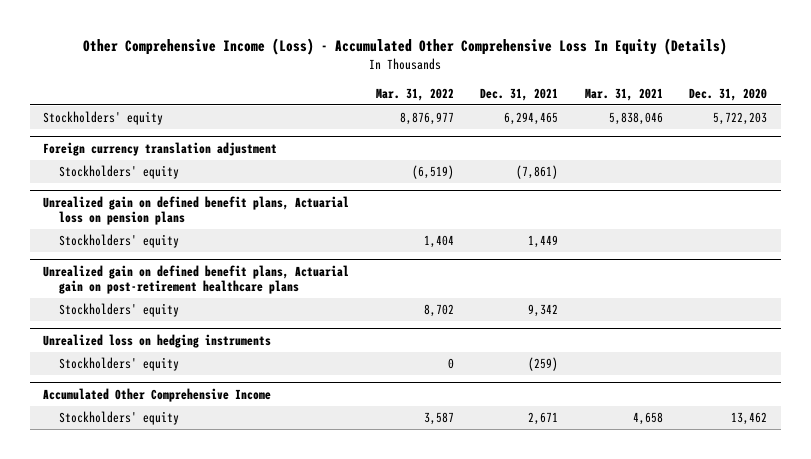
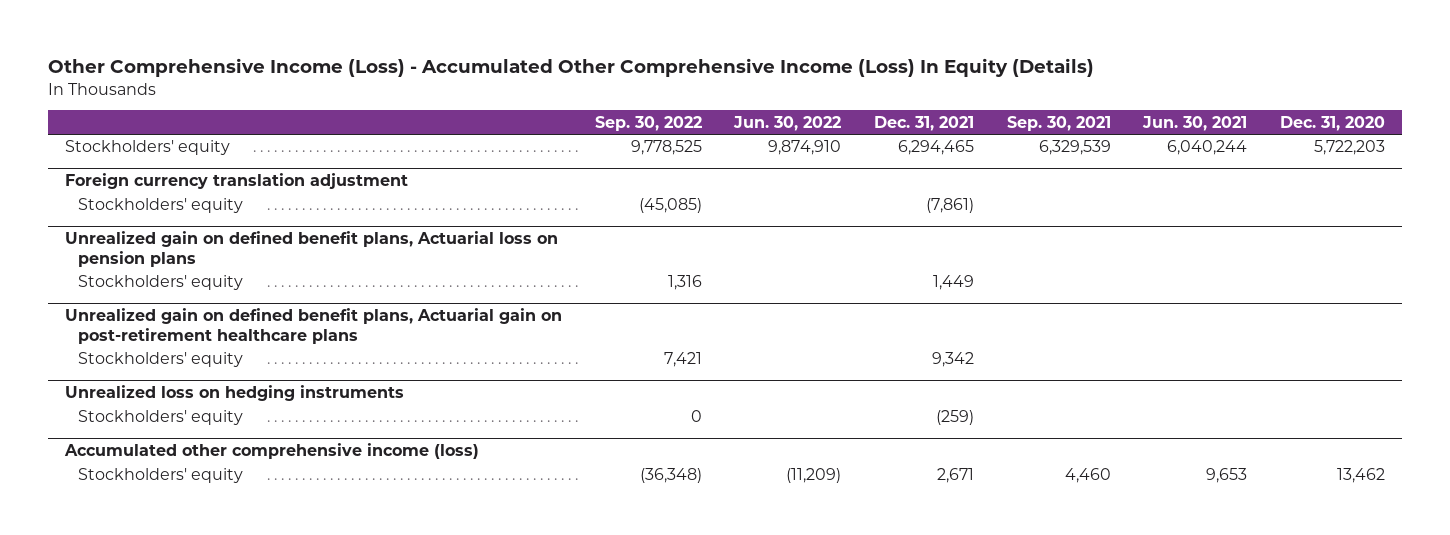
- Other Comprehensive Income (Loss) - Accumulated Other Comprehensive Loss In Equity (Details)
+ Other Comprehensive Income (Loss) - Accumulated Other Comprehensive Income (Loss) In Equity (Details)
- | Mar. 31, 2022 | Dec. 31, 2021 | Mar. 31, 2021 | Dec. 31, 2020
+ | Sep. 30, 2022 | Jun. 30, 2022 | Dec. 31, 2021 | Sep. 30, 2021 | Jun. 30, 2021 | Dec. 31, 2020
- Accumulated Other Comprehensive Income
+ Accumulated other comprehensive income (loss)

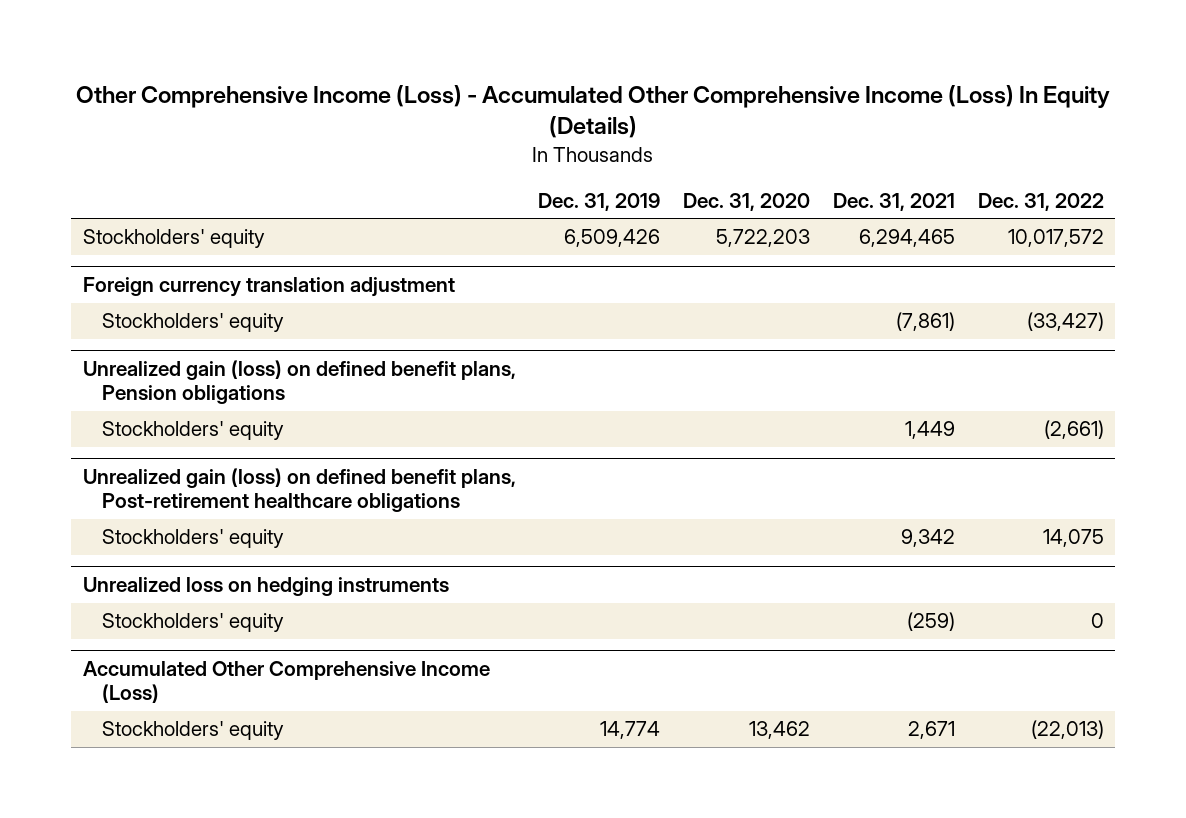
- | Sep. 30, 2022 | Jun. 30, 2022 | Dec. 31, 2021 | Sep. 30, 2021 | Jun. 30, 2021 | Dec. 31, 2020
+ | Dec. 31, 2019 | Dec. 31, 2020 | Dec. 31, 2021 | Dec. 31, 2022
- Unrealized gain on defined benefit plans, Actuarial loss on pension plans
+ Unrealized gain (loss) on defined benefit plans, Pension obligations
- Unrealized gain on defined benefit plans, Actuarial gain on post-retirement healthcare plans
+ Unrealized gain (loss) on defined benefit plans, Post-retirement healthcare obligations
- Accumulated other comprehensive income (loss)
+ Accumulated Other Comprehensive Income (Loss)

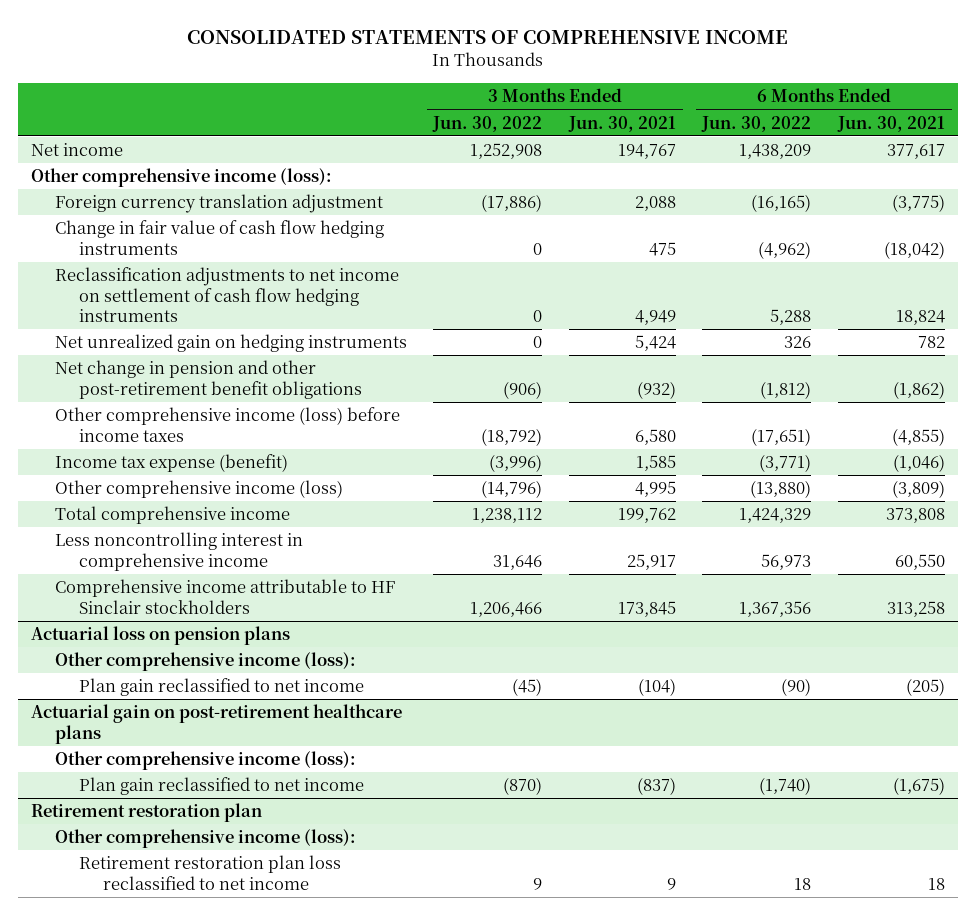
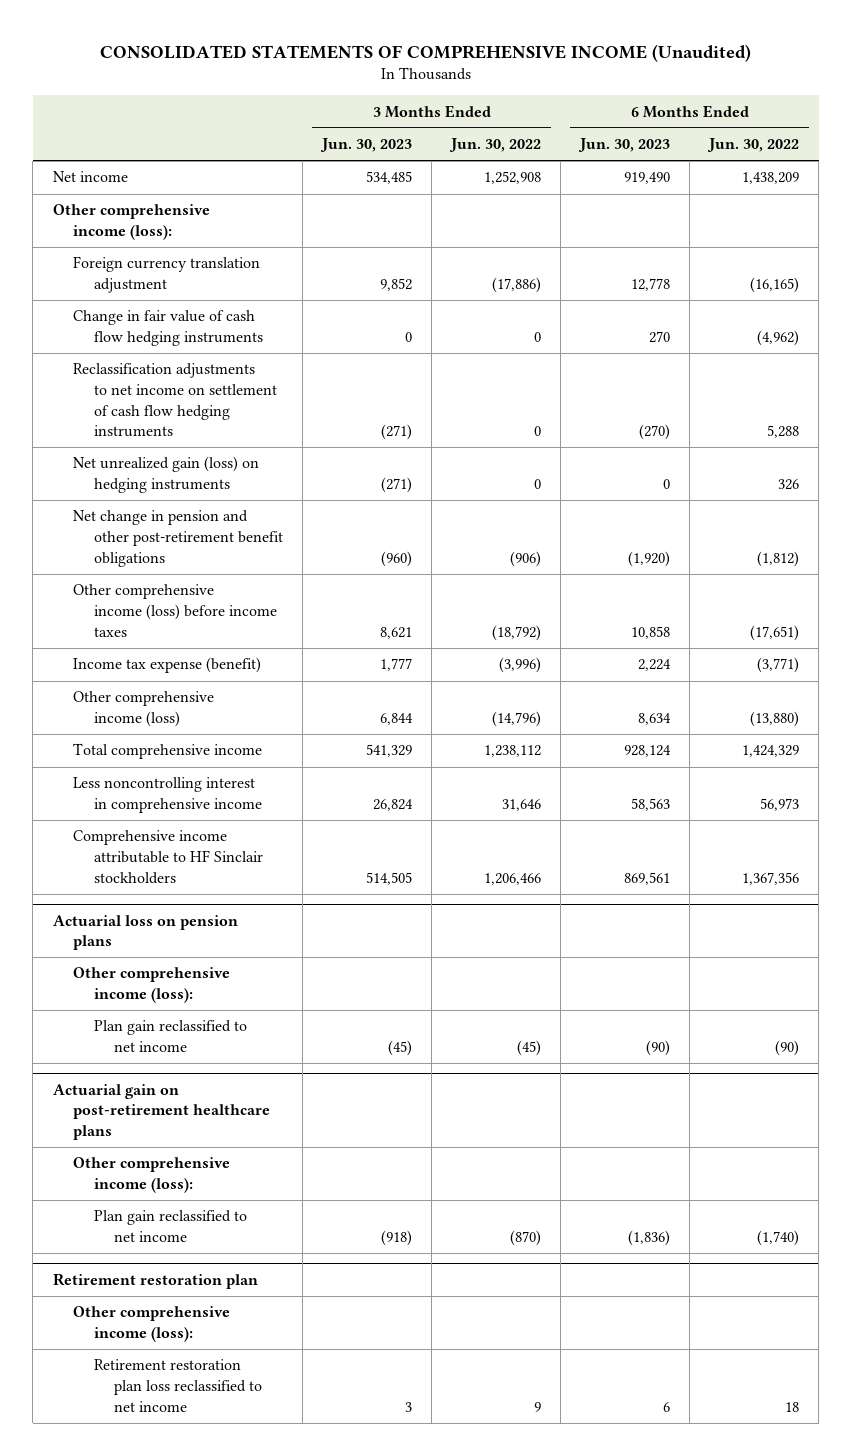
- CONSOLIDATED STATEMENTS OF COMPREHENSIVE INCOME
+ CONSOLIDATED STATEMENTS OF COMPREHENSIVE INCOME (Unaudited)
- | 3 Months Ended Jun. 30, 2022 | 3 Months Ended Jun. 30, 2021 | 6 Months Ended Jun. 30, 2022 | 6 Months Ended Jun. 30, 2021
+ | 3 Months Ended Jun. 30, 2023 | 3 Months Ended Jun. 30, 2022 | 6 Months Ended Jun. 30, 2023 | 6 Months Ended Jun. 30, 2022
- Net unrealized gain on hedging instruments | 0 | 5,424 | 326 | 782
+ Net unrealized gain (loss) on hedging instruments | (271) | 0 | 0 | 326

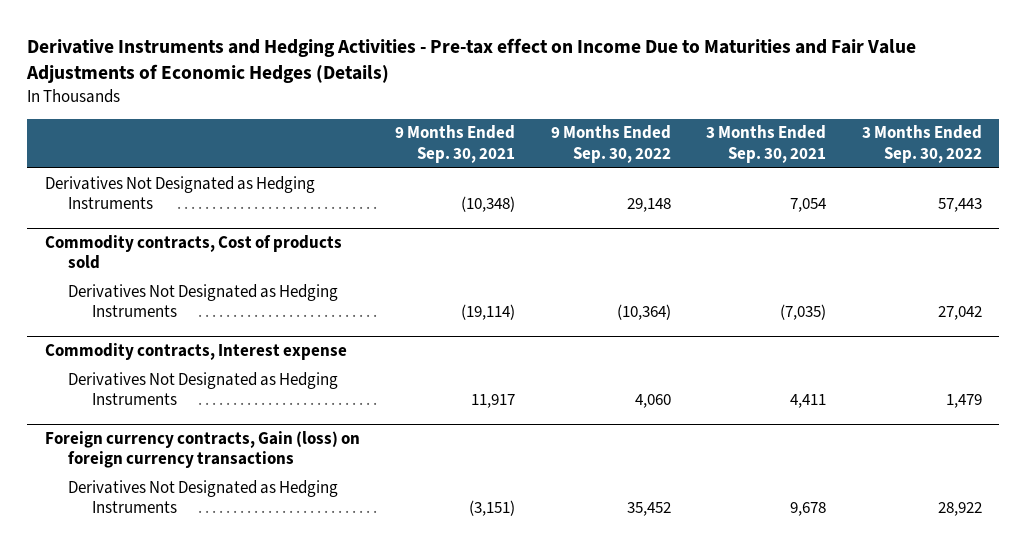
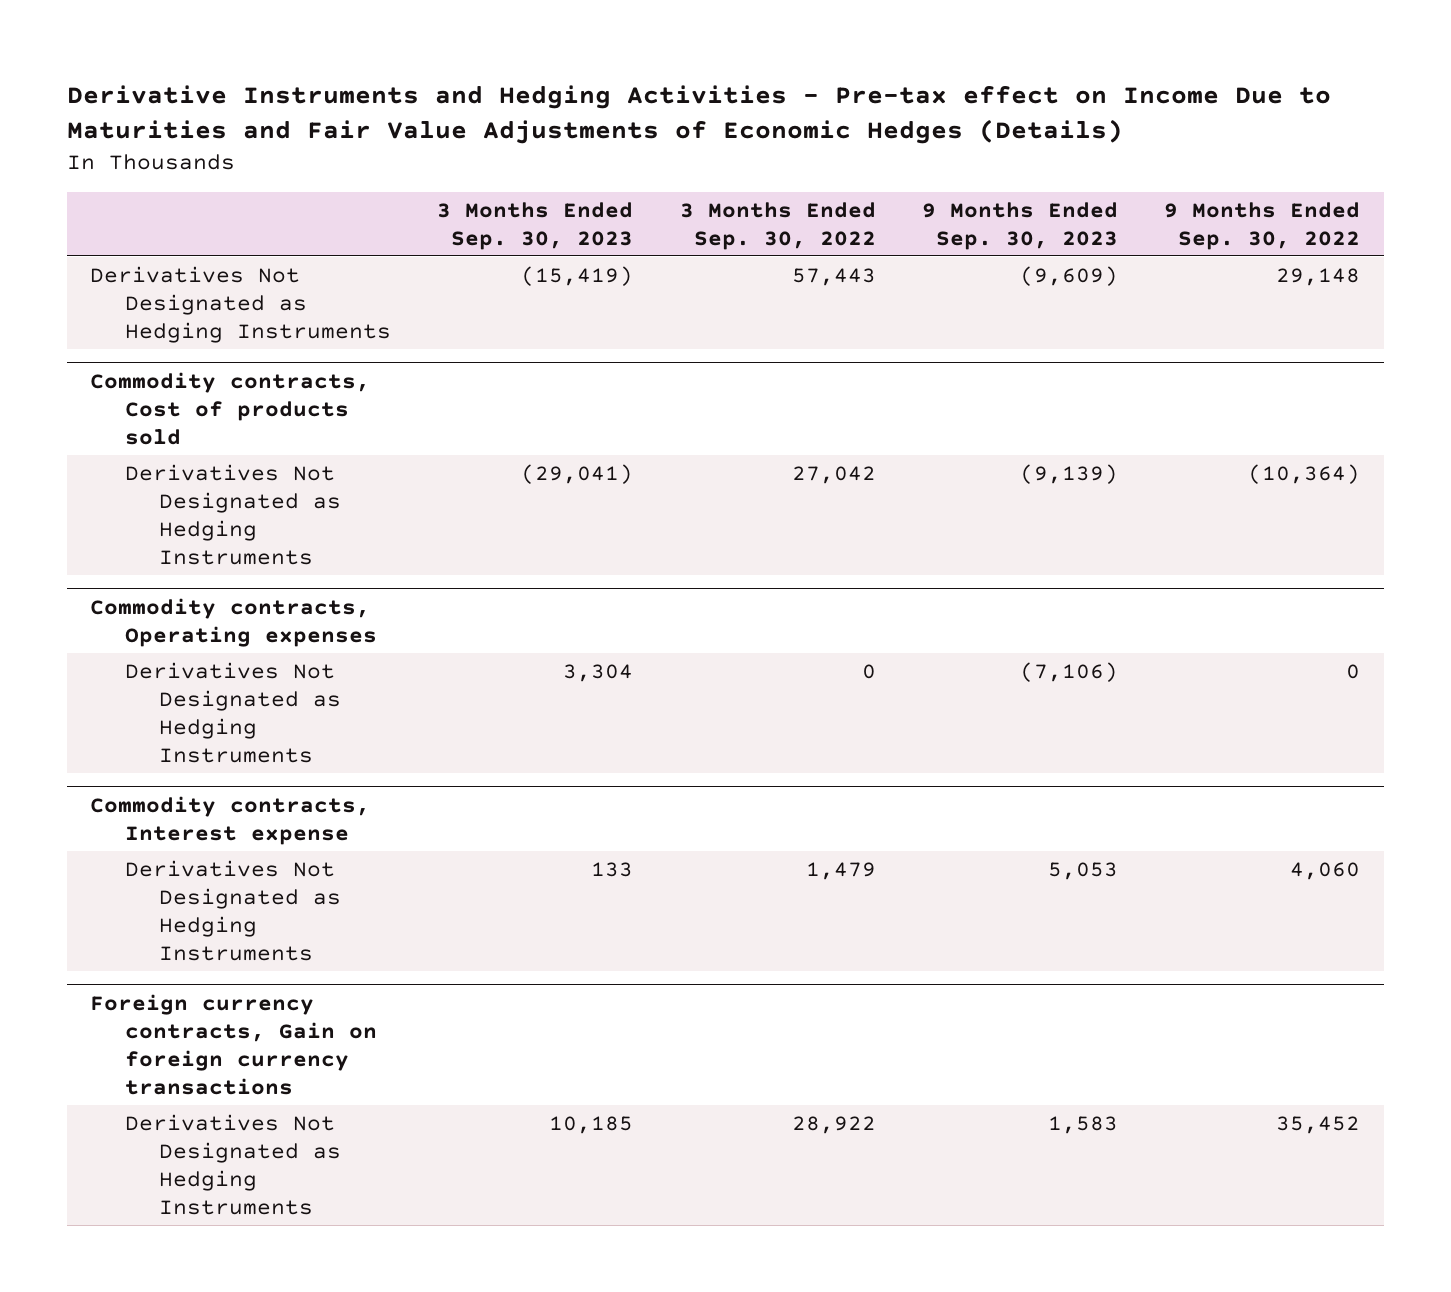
- | 9 Months Ended Sep. 30, 2021 | 9 Months Ended Sep. 30, 2022 | 3 Months Ended Sep. 30, 2021 | 3 Months Ended Sep. 30, 2022
+ | 3 Months Ended Sep. 30, 2023 | 3 Months Ended Sep. 30, 2022 | 9 Months Ended Sep. 30, 2023 | 9 Months Ended Sep. 30, 2022
+ Commodity contracts, Operating expenses
+ Derivatives Not Designated as Hedging Instruments | 3,304 | 0 | (7,106) | 0
- Foreign currency contracts, Gain (loss) on foreign currency transactions
+ Foreign currency contracts, Gain on foreign currency transactions

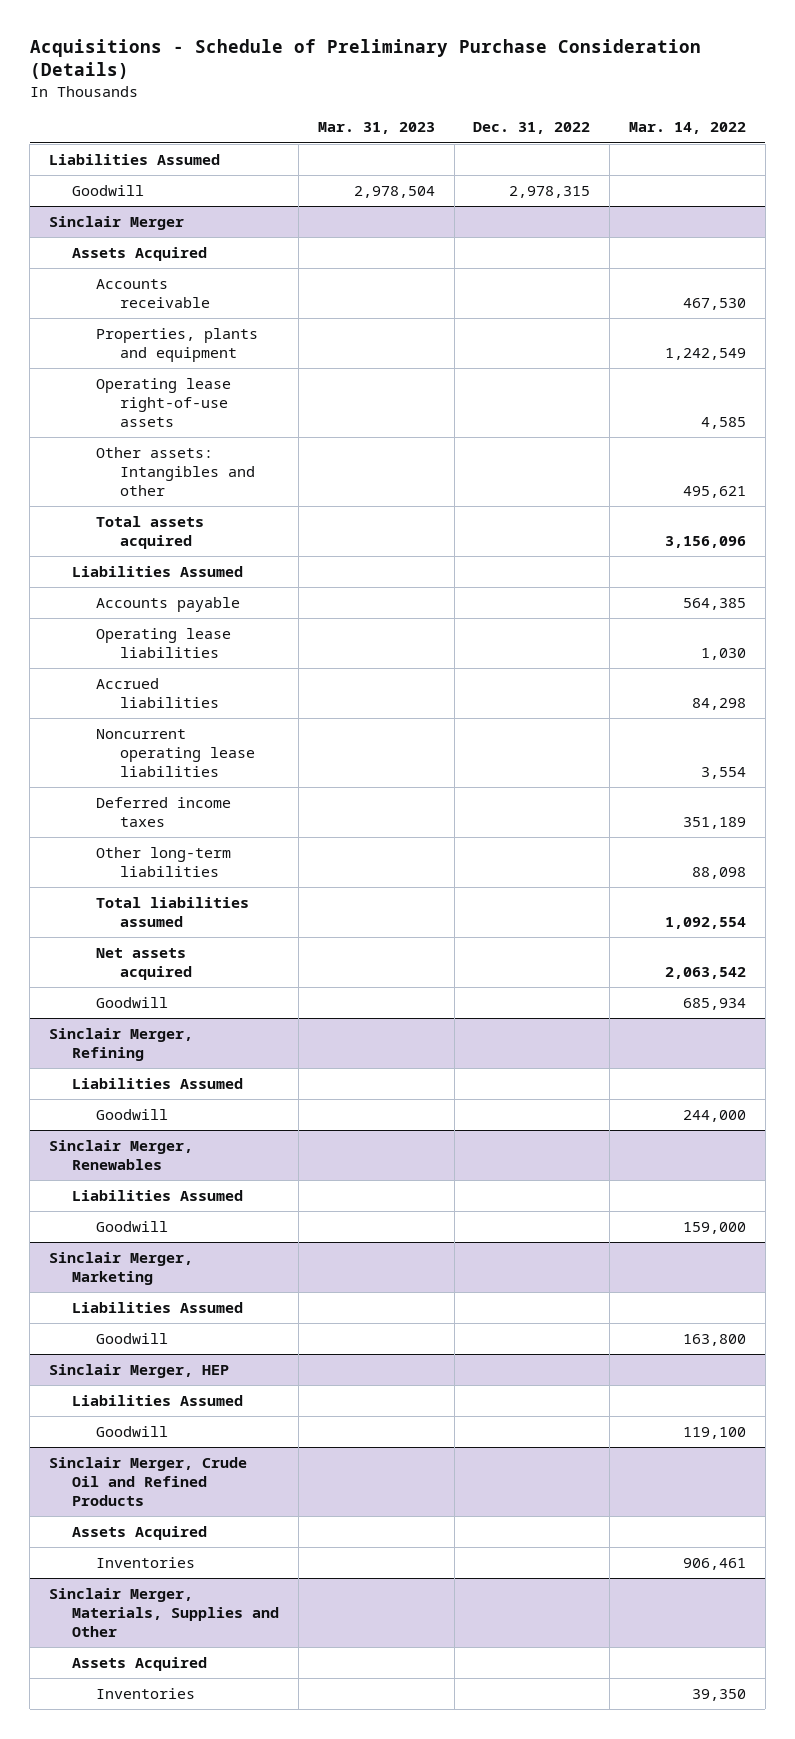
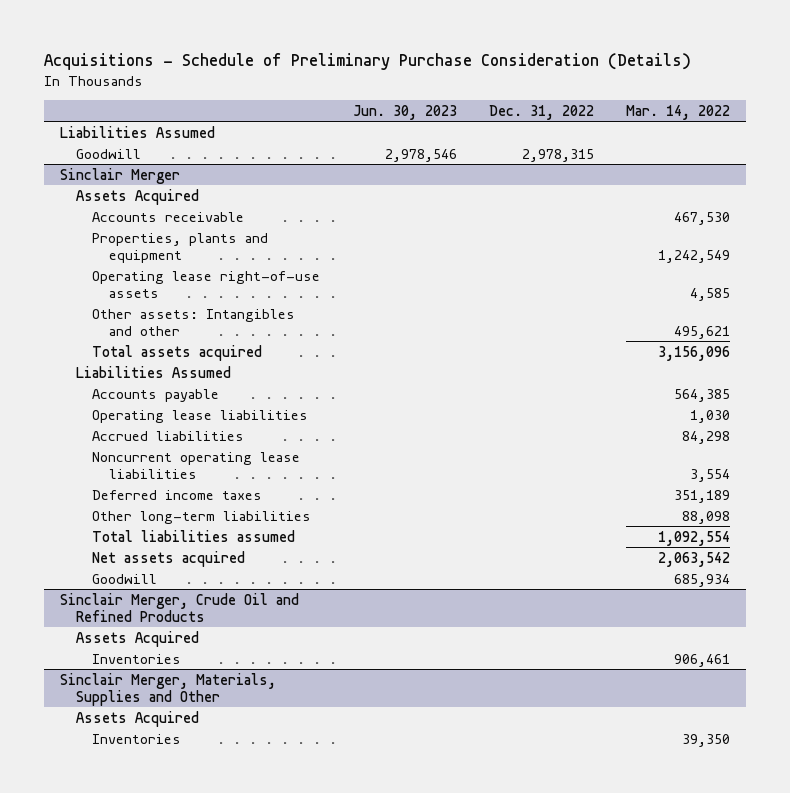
- | Mar. 31, 2023 | Dec. 31, 2022 | Mar. 14, 2022
+ | Jun. 30, 2023 | Dec. 31, 2022 | Mar. 14, 2022
- Sinclair Merger, Refining
- Liabilities Assumed
- Goodwill | | | 244,000
- Sinclair Merger, Renewables
- Liabilities Assumed
- Goodwill | | | 159,000
- Sinclair Merger, Marketing
- Liabilities Assumed
- Goodwill | | | 163,800
- Sinclair Merger, HEP
- Liabilities Assumed
- Goodwill | | | 119,100

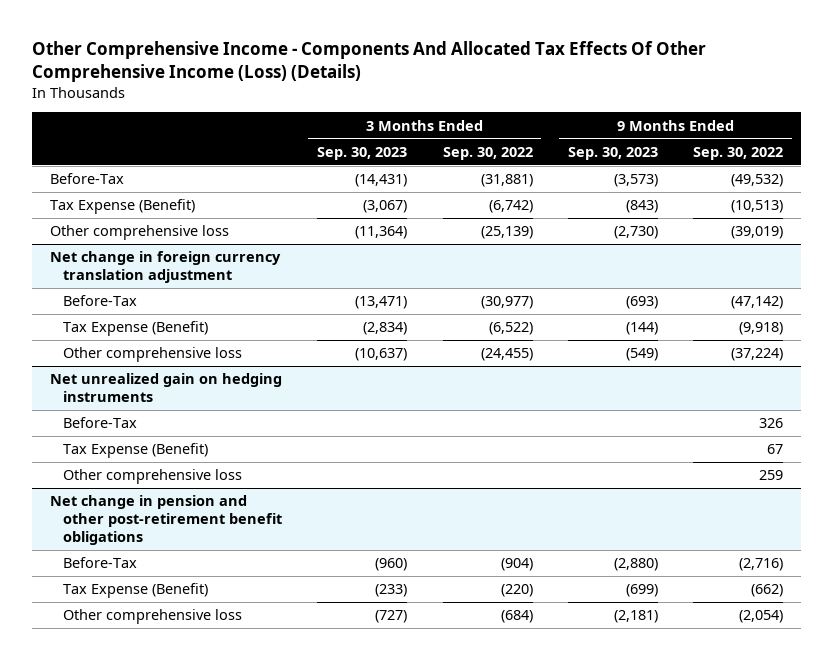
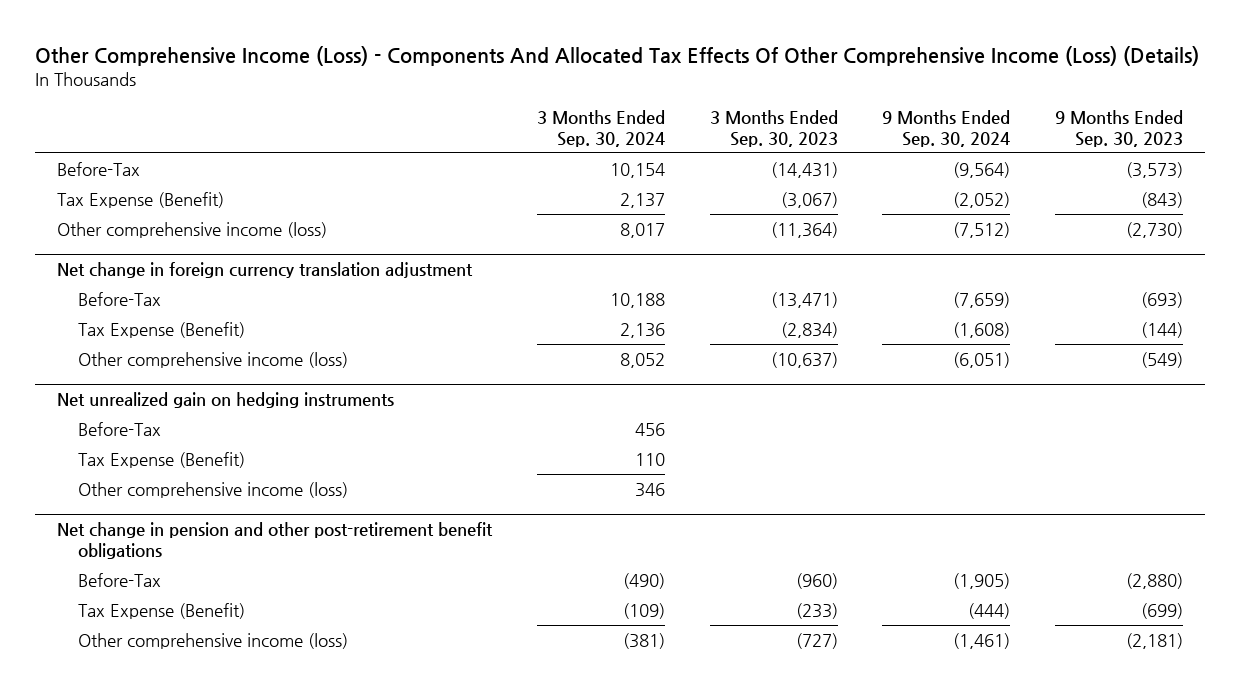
- Other Comprehensive Income - Components And Allocated Tax Effects Of Other Comprehensive Income (Loss) (Details)
+ Other Comprehensive Income (Loss) - Components And Allocated Tax Effects Of Other Comprehensive Income (Loss) (Details)
- | 3 Months Ended Sep. 30, 2023 | 3 Months Ended Sep. 30, 2022 | 9 Months Ended Sep. 30, 2023 | 9 Months Ended Sep. 30, 2022
+ | 3 Months Ended Sep. 30, 2024 | 3 Months Ended Sep. 30, 2023 | 9 Months Ended Sep. 30, 2024 | 9 Months Ended Sep. 30, 2023
- Other comprehensive loss | (11,364) | (25,139) | (2,730) | (39,019)
+ Other comprehensive income (loss) | 8,017 | (11,364) | (7,512) | (2,730)
@ Net change in foreign currency translation adjustment
- Other comprehensive loss | (10,637) | (24,455) | (549) | (37,224)
+ Other comprehensive income (loss) | 8,052 | (10,637) | (6,051) | (549)
@ Net unrealized gain on hedging instruments
- Other comprehensive loss | | | | 259
+ Other comprehensive income (loss) | 346 | | |
@ Net change in pension and other post-retirement benefit obligations
- Other comprehensive loss | (727) | (684) | (2,181) | (2,054)
+ Other comprehensive income (loss) | (381) | (727) | (1,461) | (2,181)

